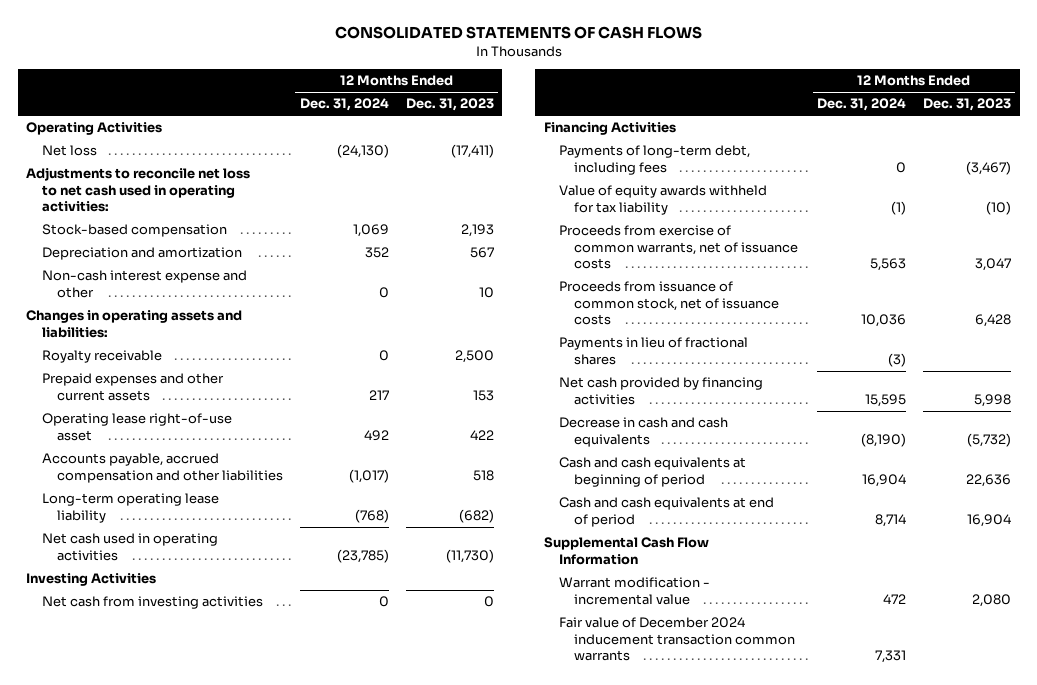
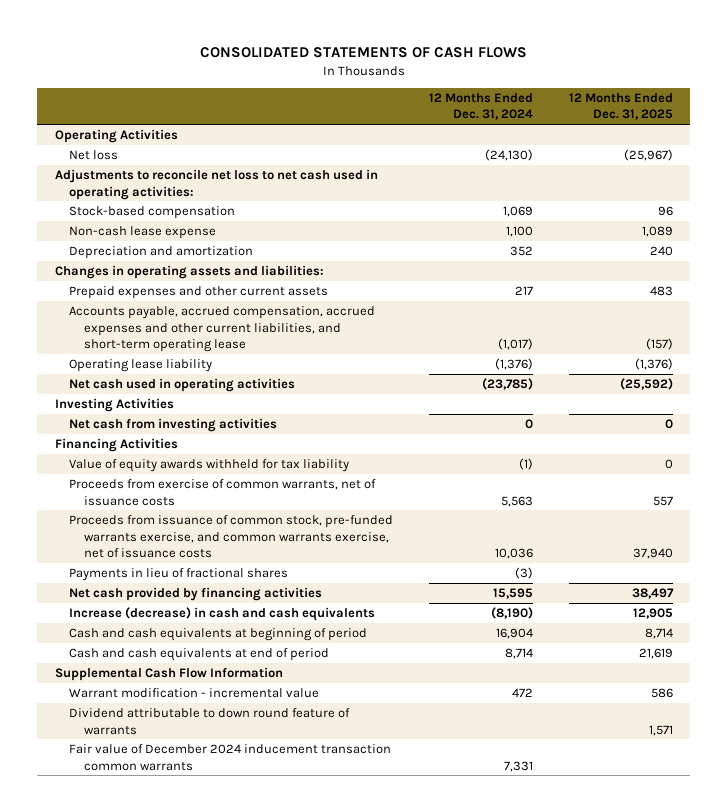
- | 12 Months Ended Dec. 31, 2024 | 12 Months Ended Dec. 31, 2023
+ | 12 Months Ended Dec. 31, 2024 | 12 Months Ended Dec. 31, 2025
+ Non-cash lease expense | 1,100 | 1,089
- Non-cash interest expense and other | 0 | 10
- Royalty receivable | 0 | 2,500
- Operating lease right-of-use asset | 492 | 422
- Accounts payable, accrued compensation and other liabilities | (1,017) | 518
- Long-term operating lease liability | (768) | (682)
+ Accounts payable, accrued compensation, accrued expenses and other current liabilities, and short-term operating lease | (1,017) | (157)
+ Operating lease liability | (1,376) | (1,376)
- Payments of long-term debt, including fees | 0 | (3,467)
- Proceeds from issuance of common stock, net of issuance costs | 10,036 | 6,428
+ Proceeds from issuance of common stock, pre-funded warrants exercise, and common warrants exercise, net of issuance costs | 10,036 | 37,940
- Decrease in cash and cash equivalents | (8,190) | (5,732)
+ Increase (decrease) in cash and cash equivalents | (8,190) | 12,905
+ Dividend attributable to down round feature of warrants | | 1,571

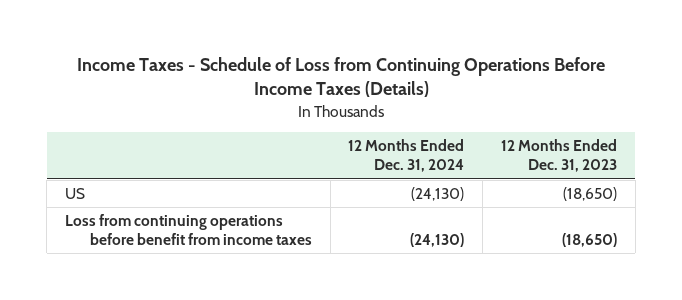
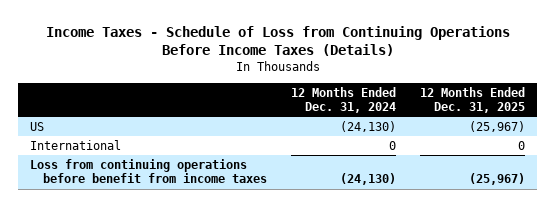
- | 12 Months Ended Dec. 31, 2024 | 12 Months Ended Dec. 31, 2023
+ | 12 Months Ended Dec. 31, 2024 | 12 Months Ended Dec. 31, 2025
+ International | 0 | 0

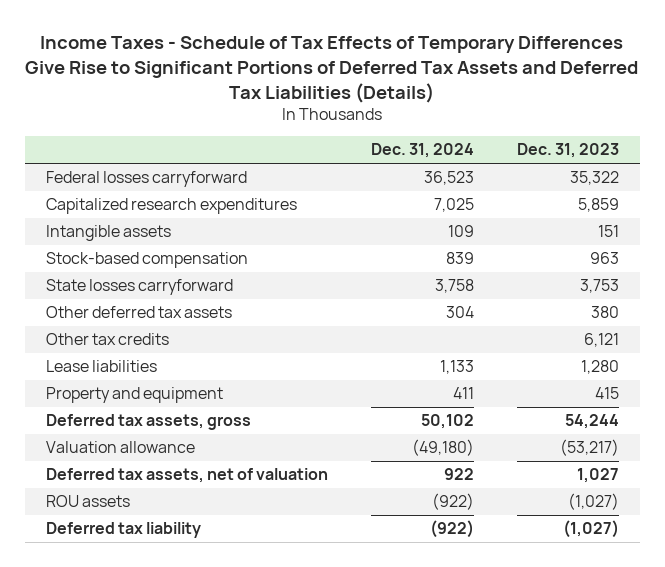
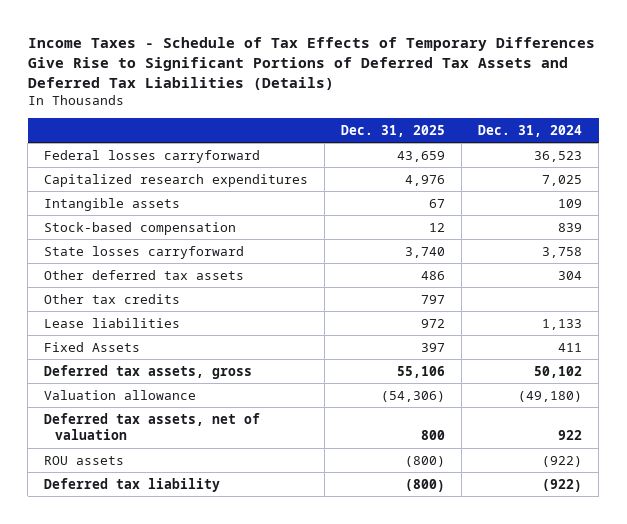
- | Dec. 31, 2024 | Dec. 31, 2023
+ | Dec. 31, 2025 | Dec. 31, 2024
- Property and equipment | 411 | 415
+ Fixed Assets | 397 | 411

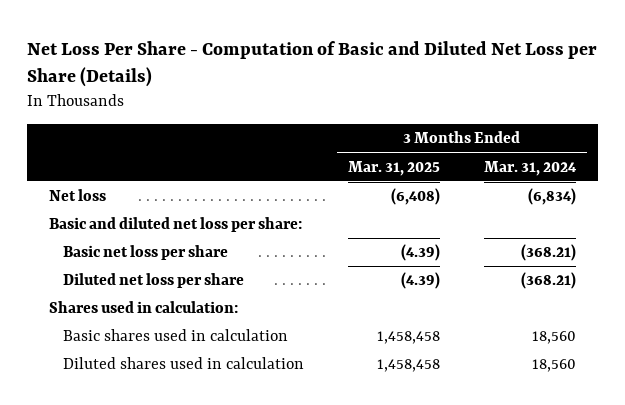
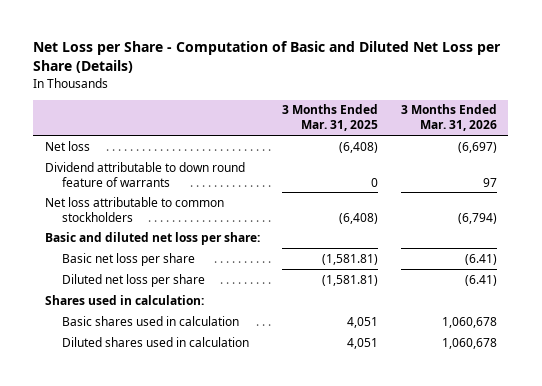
- Net Loss Per Share - Computation of Basic and Diluted Net Loss per Share (Details)
+ Net Loss per Share - Computation of Basic and Diluted Net Loss per Share (Details)
- | 3 Months Ended Mar. 31, 2025 | 3 Months Ended Mar. 31, 2024
+ | 3 Months Ended Mar. 31, 2025 | 3 Months Ended Mar. 31, 2026
+ Dividend attributable to down round feature of warrants | 0 | 97
+ Net loss attributable to common stockholders | (6,408) | (6,794)
- Basic net loss per share | (4.39) | (368.21)
- Diluted net loss per share | (4.39) | (368.21)
+ Basic net loss per share | (1,581.81) | (6.41)
+ Diluted net loss per share | (1,581.81) | (6.41)
- Basic shares used in calculation | 1,458,458 | 18,560
- Diluted shares used in calculation | 1,458,458 | 18,560
+ Basic shares used in calculation | 4,051 | 1,060,678
+ Diluted shares used in calculation | 4,051 | 1,060,678

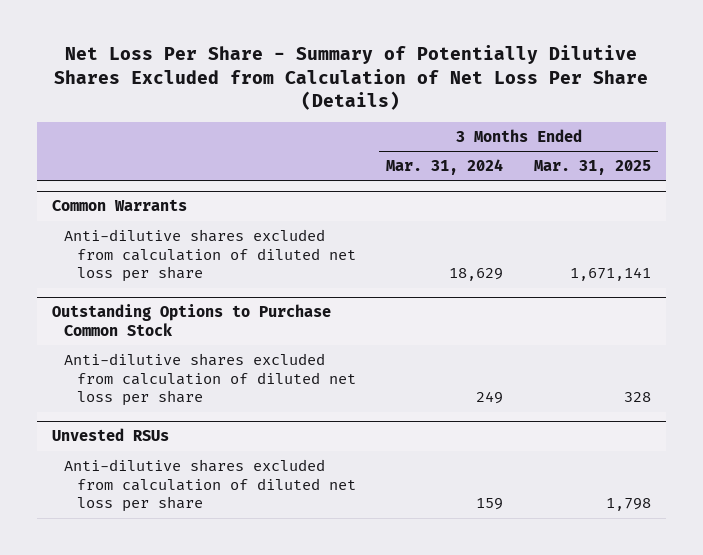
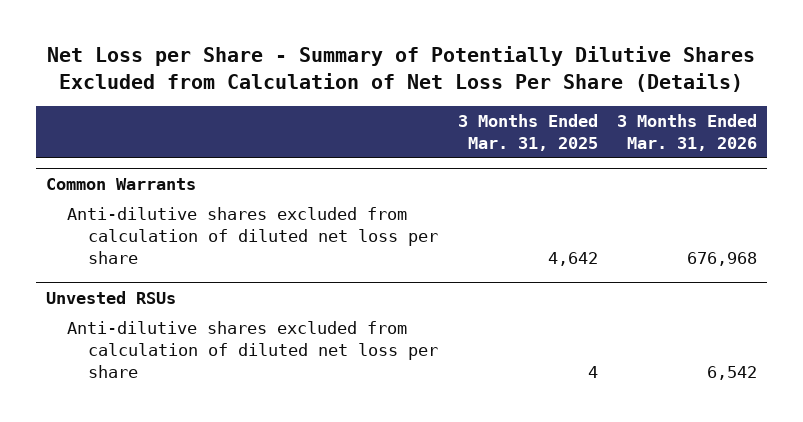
- Net Loss Per Share - Summary of Potentially Dilutive Shares Excluded from Calculation of Net Loss Per Share (Details)
+ Net Loss per Share - Summary of Potentially Dilutive Shares Excluded from Calculation of Net Loss Per Share (Details)
- | 3 Months Ended Mar. 31, 2024 | 3 Months Ended Mar. 31, 2025
+ | 3 Months Ended Mar. 31, 2025 | 3 Months Ended Mar. 31, 2026
@ Common Warrants
- Anti-dilutive shares excluded from calculation of diluted net loss per share | 18,629 | 1,671,141
- Outstanding Options to Purchase Common Stock
- Anti-dilutive shares excluded from calculation of diluted net loss per share | 249 | 328
@ Common Warrants
+ Anti-dilutive shares excluded from calculation of diluted net loss per share | 4,642 | 676,968
@ Unvested RSUs
- Anti-dilutive shares excluded from calculation of diluted net loss per share | 159 | 1,798
+ Anti-dilutive shares excluded from calculation of diluted net loss per share | 4 | 6,542

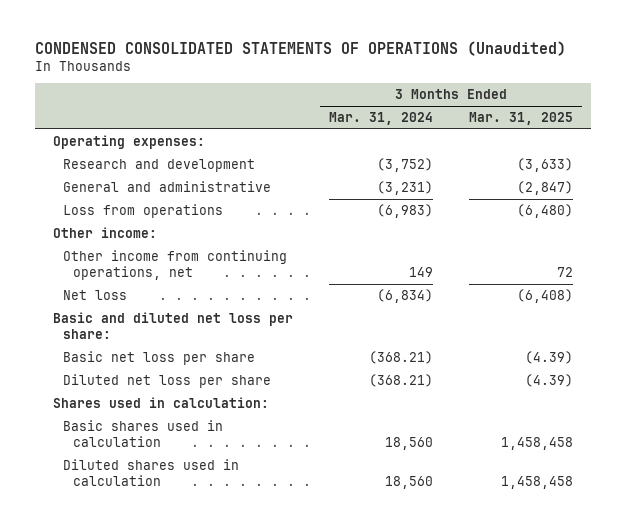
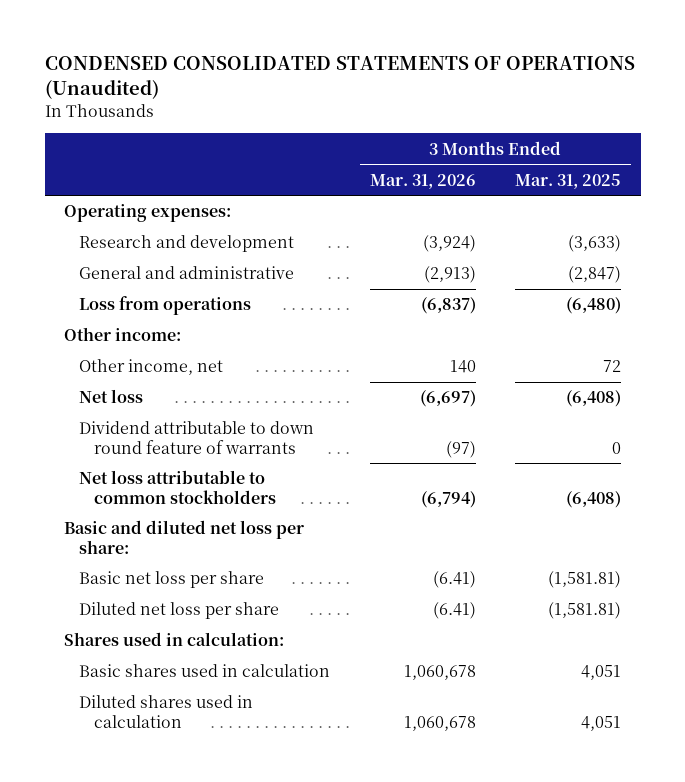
- | 3 Months Ended Mar. 31, 2024 | 3 Months Ended Mar. 31, 2025
+ | 3 Months Ended Mar. 31, 2026 | 3 Months Ended Mar. 31, 2025
- Other income from continuing operations, net | 149 | 72
+ Other income, net | 140 | 72
+ Dividend attributable to down round feature of warrants | (97) | 0
+ Net loss attributable to common stockholders | (6,794) | (6,408)
- Basic net loss per share | (368.21) | (4.39)
- Diluted net loss per share | (368.21) | (4.39)
+ Basic net loss per share | (6.41) | (1,581.81)
+ Diluted net loss per share | (6.41) | (1,581.81)
- Basic shares used in calculation | 18,560 | 1,458,458
- Diluted shares used in calculation | 18,560 | 1,458,458
+ Basic shares used in calculation | 1,060,678 | 4,051
+ Diluted shares used in calculation | 1,060,678 | 4,051

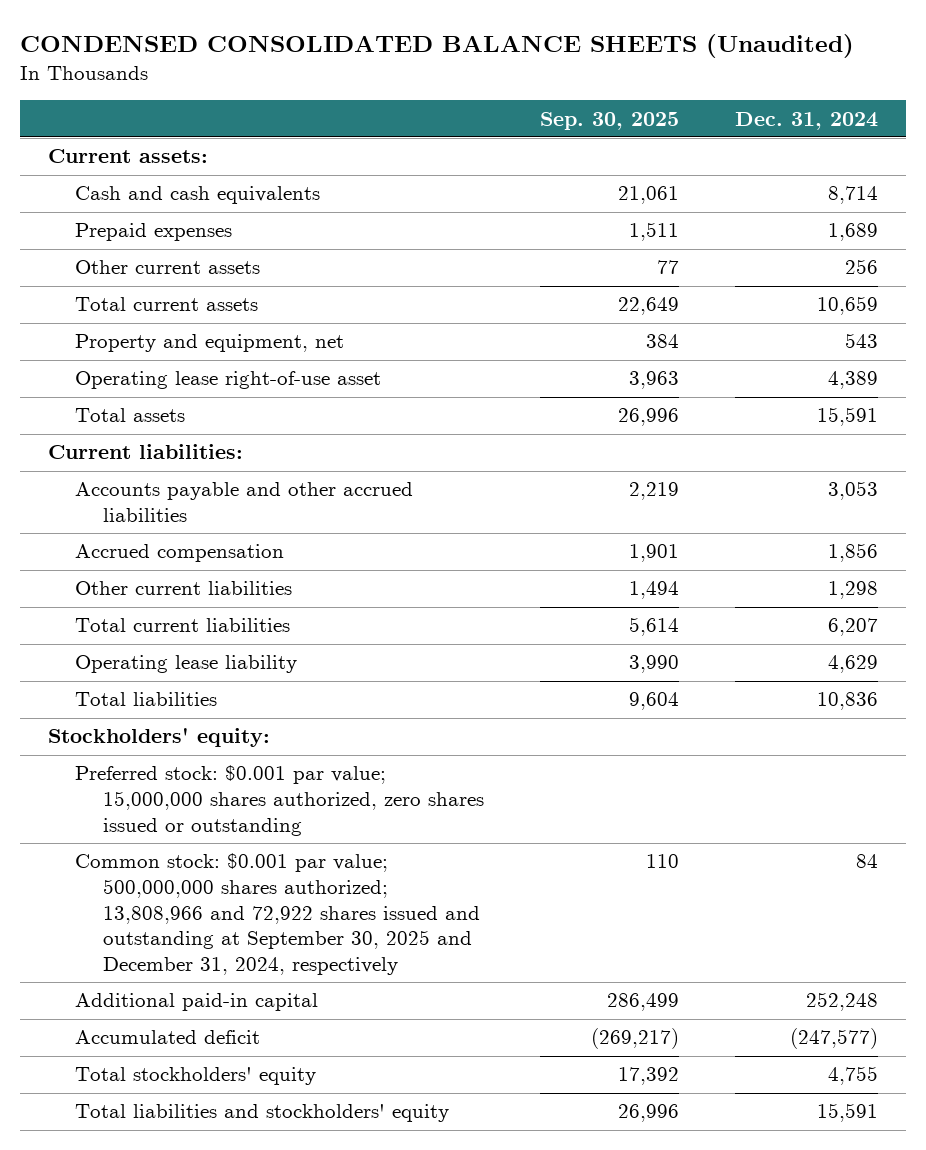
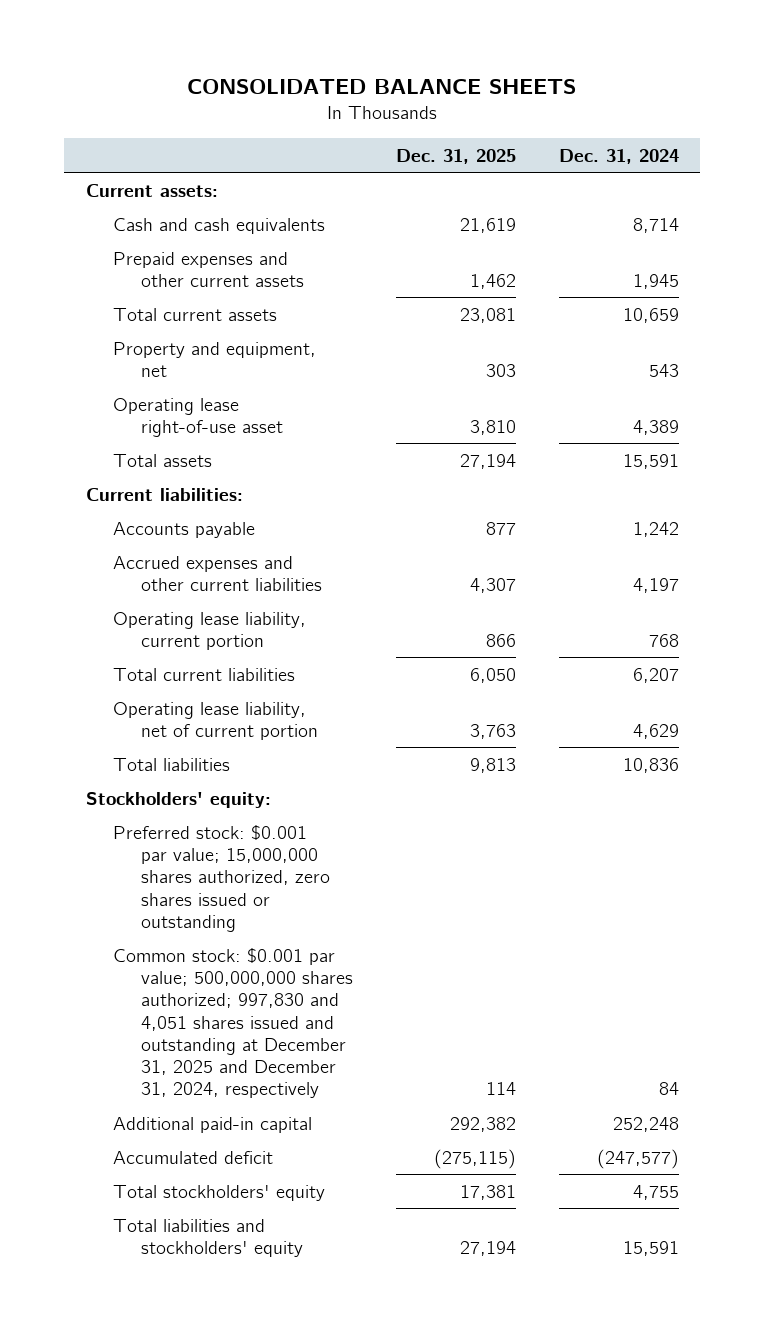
- CONDENSED CONSOLIDATED BALANCE SHEETS (Unaudited)
+ CONSOLIDATED BALANCE SHEETS
- | Sep. 30, 2025 | Dec. 31, 2024
+ | Dec. 31, 2025 | Dec. 31, 2024
- Prepaid expenses | 1,511 | 1,689
- Other current assets | 77 | 256
+ Prepaid expenses and other current assets | 1,462 | 1,945
- Accounts payable and other accrued liabilities | 2,219 | 3,053
- Accrued compensation | 1,901 | 1,856
- Other current liabilities | 1,494 | 1,298
+ Accounts payable | 877 | 1,242
+ Accrued expenses and other current liabilities | 4,307 | 4,197
+ Operating lease liability, current portion | 866 | 768
- Operating lease liability | 3,990 | 4,629
+ Operating lease liability, net of current portion | 3,763 | 4,629
- Common stock: $0.001 par value; 500,000,000 shares authorized; 13,808,966 and 72,922 shares issued and outstanding at September 30, 2025 and December 31, 2024, respectively | 110 | 84
+ Common stock: $0.001 par value; 500,000,000 shares authorized; 997,830 and 4,051 shares issued and outstanding at December 31, 2025 and December 31, 2024, respectively | 114 | 84

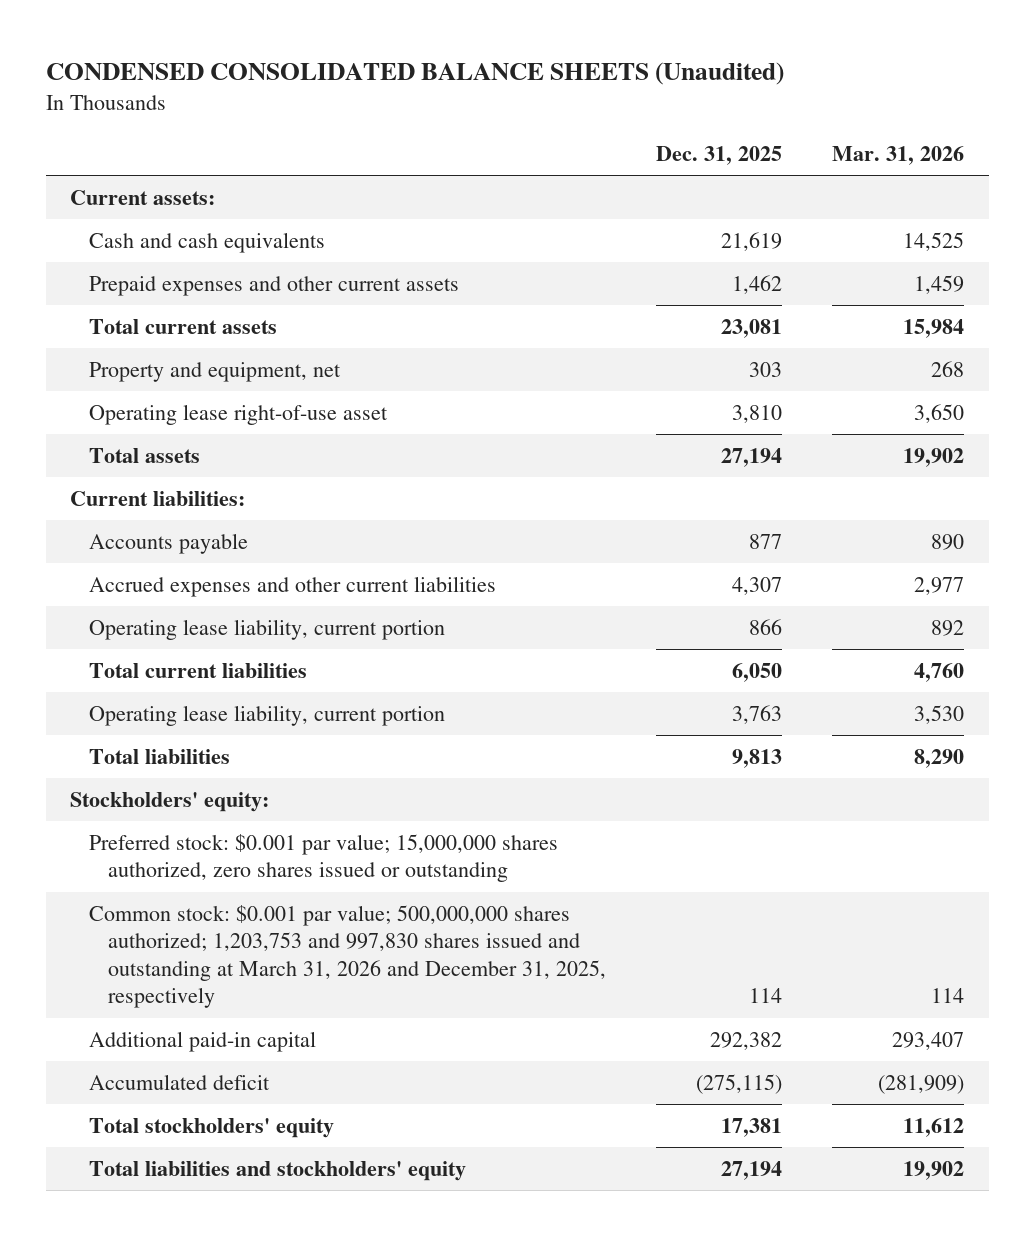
- CONSOLIDATED BALANCE SHEETS
+ CONDENSED CONSOLIDATED BALANCE SHEETS (Unaudited)
- | Dec. 31, 2025 | Dec. 31, 2024
+ | Dec. 31, 2025 | Mar. 31, 2026
- Operating lease liability, net of current portion | 3,763 | 4,629
+ Operating lease liability, current portion | 3,763 | 3,530
- Common stock: $0.001 par value; 500,000,000 shares authorized; 997,830 and 4,051 shares issued and outstanding at December 31, 2025 and December 31, 2024, respectively | 114 | 84
+ Common stock: $0.001 par value; 500,000,000 shares authorized; 1,203,753 and 997,830 shares issued and outstanding at March 31, 2026 and December 31, 2025, respectively | 114 | 114

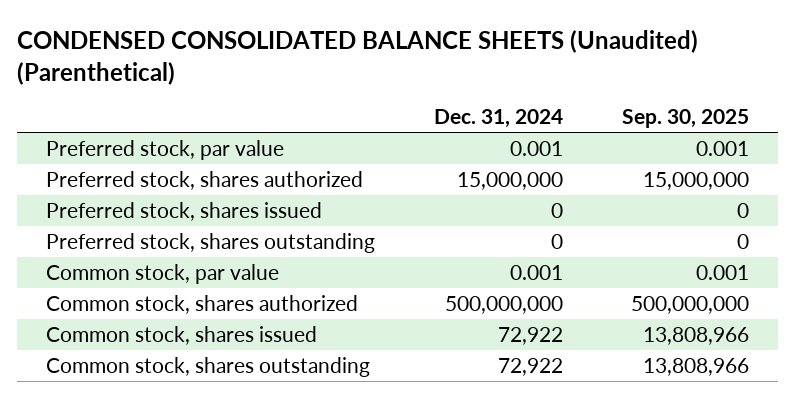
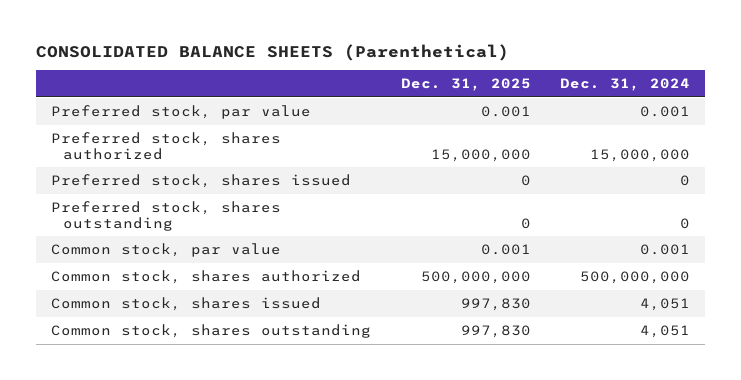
- CONDENSED CONSOLIDATED BALANCE SHEETS (Unaudited) (Parenthetical)
+ CONSOLIDATED BALANCE SHEETS (Parenthetical)
- | Dec. 31, 2024 | Sep. 30, 2025
+ | Dec. 31, 2025 | Dec. 31, 2024
- Common stock, shares issued | 72,922 | 13,808,966
- Common stock, shares outstanding | 72,922 | 13,808,966
+ Common stock, shares issued | 997,830 | 4,051
+ Common stock, shares outstanding | 997,830 | 4,051

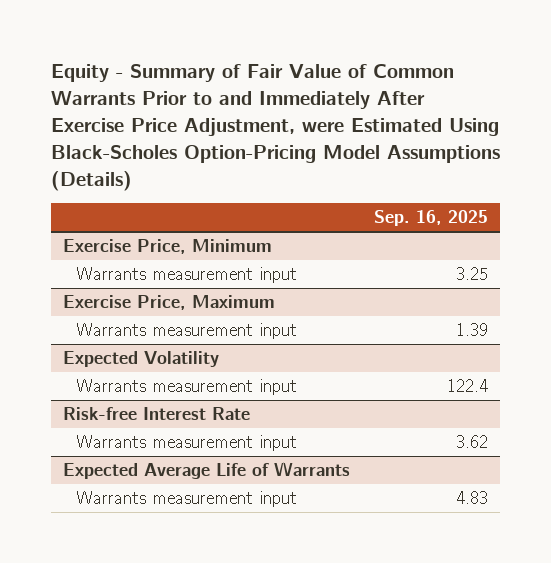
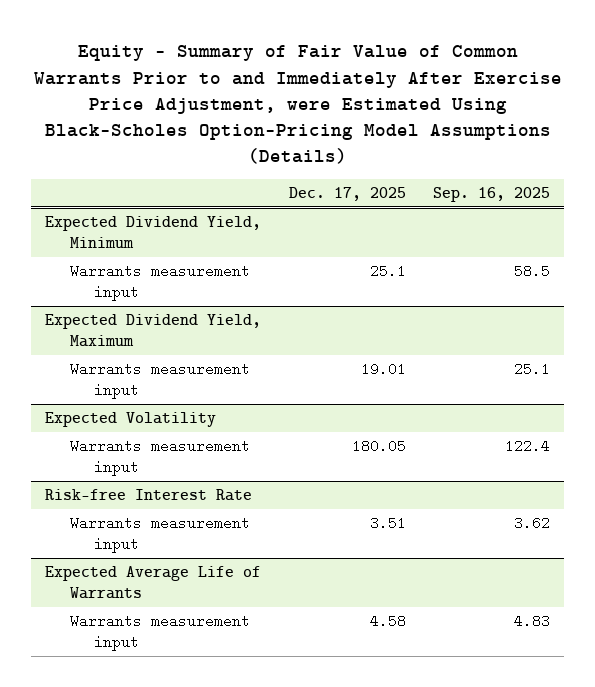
- | Sep. 16, 2025
+ | Dec. 17, 2025 | Sep. 16, 2025
- Exercise Price, Minimum
- Warrants measurement input | 3.25
- Exercise Price, Maximum
- Warrants measurement input | 1.39
+ Expected Dividend Yield, Minimum
+ Warrants measurement input | 25.1 | 58.5
+ Expected Dividend Yield, Maximum
+ Warrants measurement input | 19.01 | 25.1

